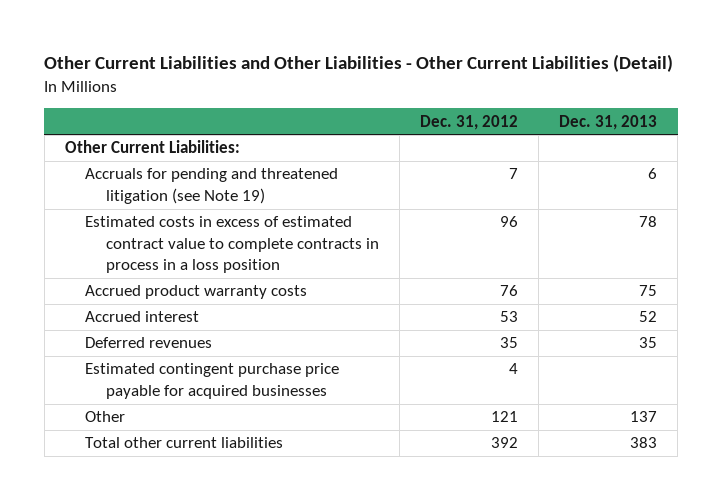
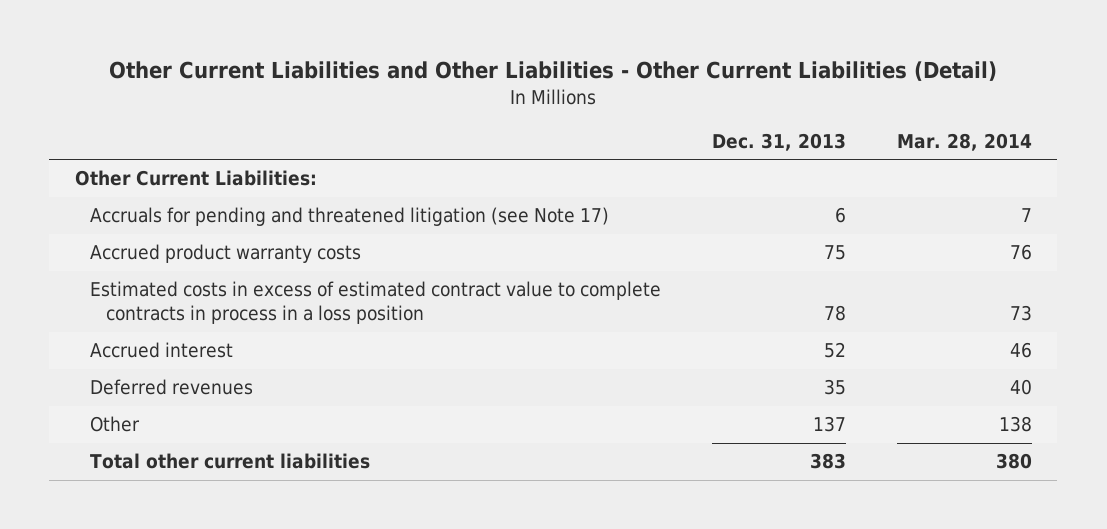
- | Dec. 31, 2012 | Dec. 31, 2013
+ | Dec. 31, 2013 | Mar. 28, 2014
- Accruals for pending and threatened litigation (see Note 19) | 7 | 6
+ Accruals for pending and threatened litigation (see Note 17) | 6 | 7
moved down: Estimated costs in excess of estimated contract value to complete contracts in process in a loss position | 78 | 73
- Estimated contingent purchase price payable for acquired businesses | 4 |

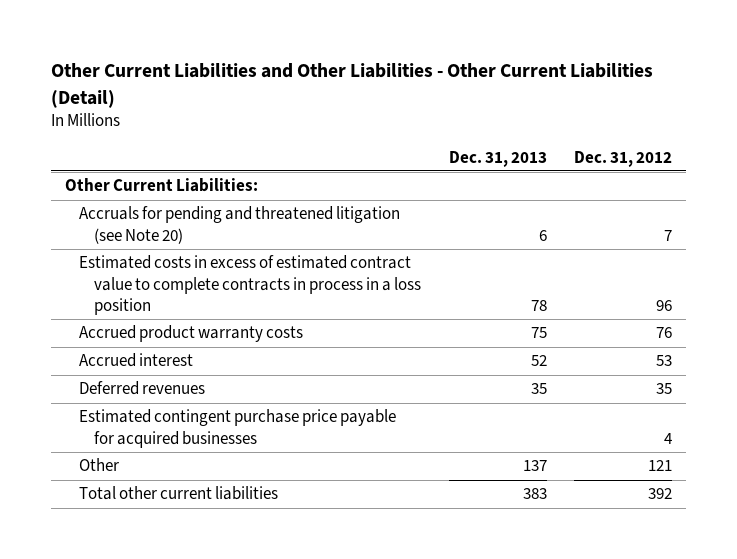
- | Dec. 31, 2013 | Mar. 28, 2014
+ | Dec. 31, 2013 | Dec. 31, 2012
- Accruals for pending and threatened litigation (see Note 17) | 6 | 7
+ Accruals for pending and threatened litigation (see Note 20) | 6 | 7
moved down: Accrued product warranty costs | 75 | 76
+ Estimated contingent purchase price payable for acquired businesses | | 4

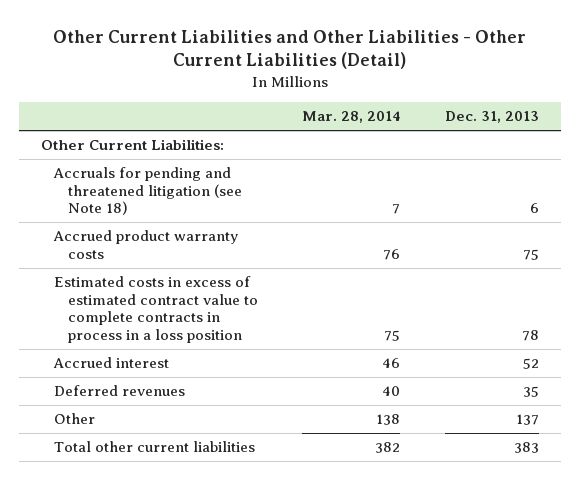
- | Dec. 31, 2013 | Dec. 31, 2012
+ | Mar. 28, 2014 | Dec. 31, 2013
- Accruals for pending and threatened litigation (see Note 20) | 6 | 7
+ Accruals for pending and threatened litigation (see Note 18) | 7 | 6
moved down: Estimated costs in excess of estimated contract value to complete contracts in process in a loss position | 75 | 78
- Estimated contingent purchase price payable for acquired businesses | | 4

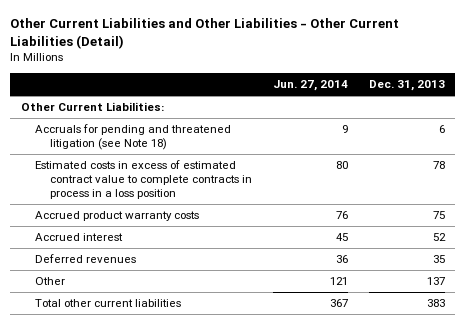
- | Mar. 28, 2014 | Dec. 31, 2013
+ | Jun. 27, 2014 | Dec. 31, 2013
moved down: Accrued product warranty costs | 76 | 75

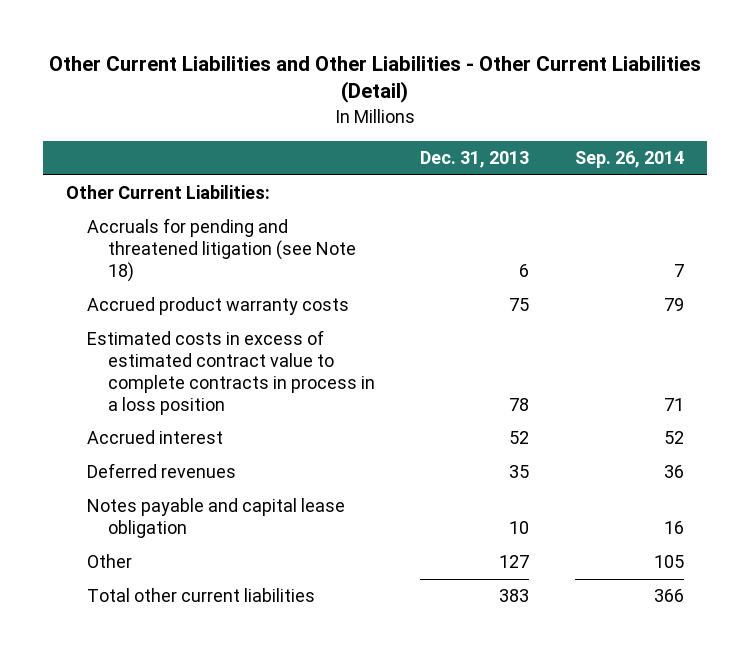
- | Jun. 27, 2014 | Dec. 31, 2013
+ | Dec. 31, 2013 | Sep. 26, 2014
moved down: Estimated costs in excess of estimated contract value to complete contracts in process in a loss position | 78 | 71
- Other | 121 | 137
+ Notes payable and capital lease obligation | 10 | 16
+ Other | 127 | 105

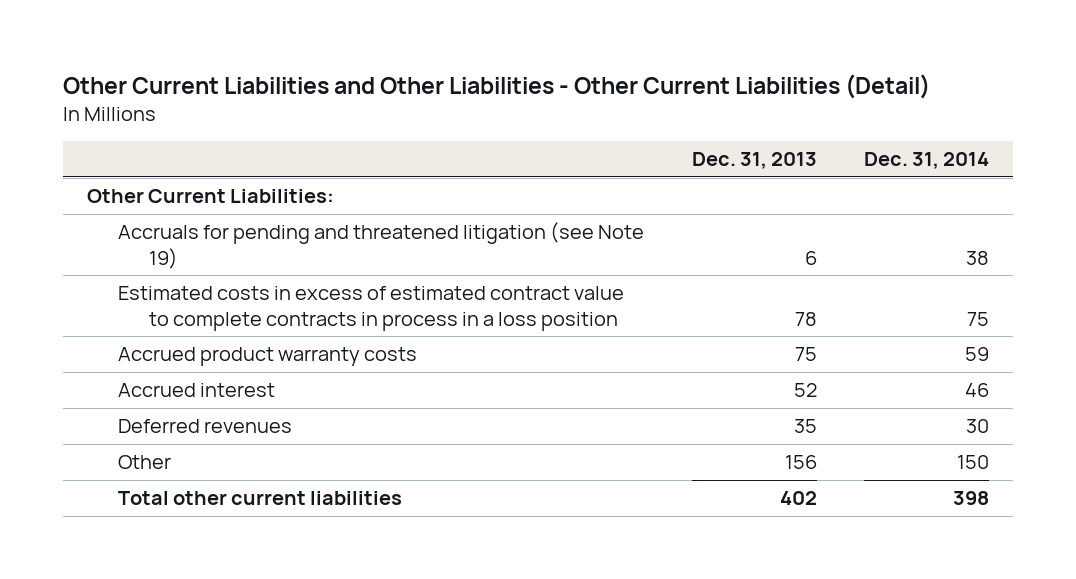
- | Dec. 31, 2013 | Sep. 26, 2014
+ | Dec. 31, 2013 | Dec. 31, 2014
- Accruals for pending and threatened litigation (see Note 18) | 6 | 7
+ Accruals for pending and threatened litigation (see Note 19) | 6 | 38
moved down: Accrued product warranty costs | 75 | 59
- Notes payable and capital lease obligation | 10 | 16
- Other | 127 | 105
- Total other current liabilities | 383 | 366
+ Other | 156 | 150
+ Total other current liabilities | 402 | 398

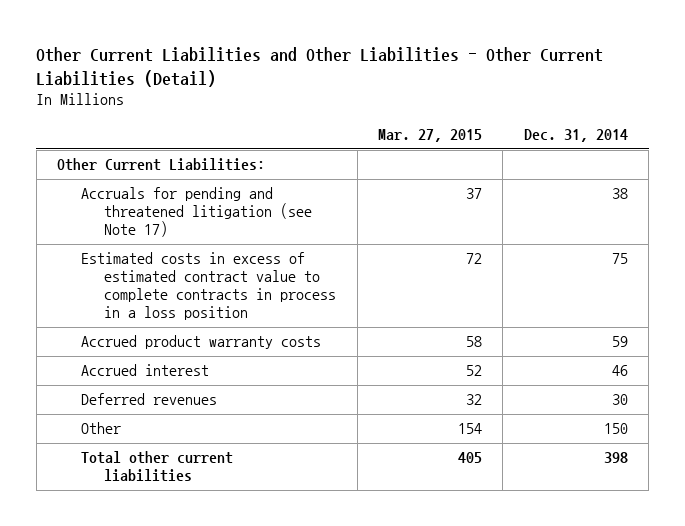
- | Dec. 31, 2013 | Dec. 31, 2014
+ | Mar. 27, 2015 | Dec. 31, 2014
- Accruals for pending and threatened litigation (see Note 19) | 6 | 38
+ Accruals for pending and threatened litigation (see Note 17) | 37 | 38

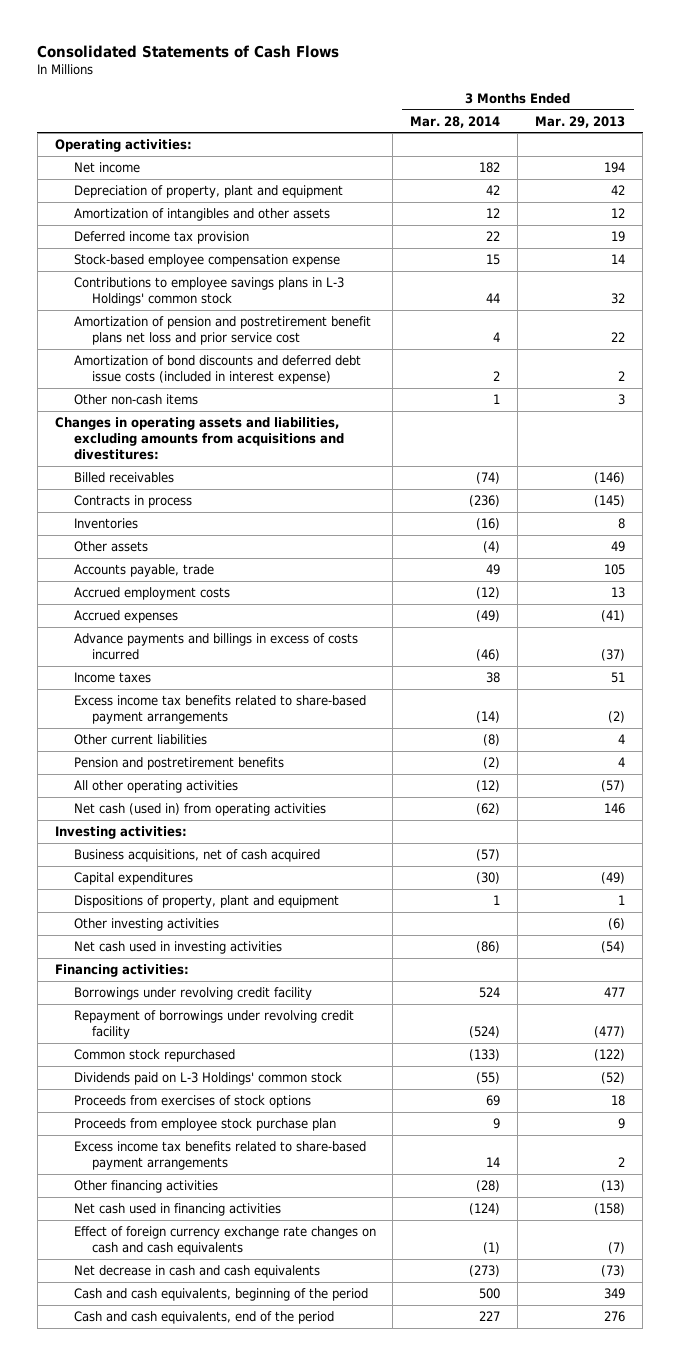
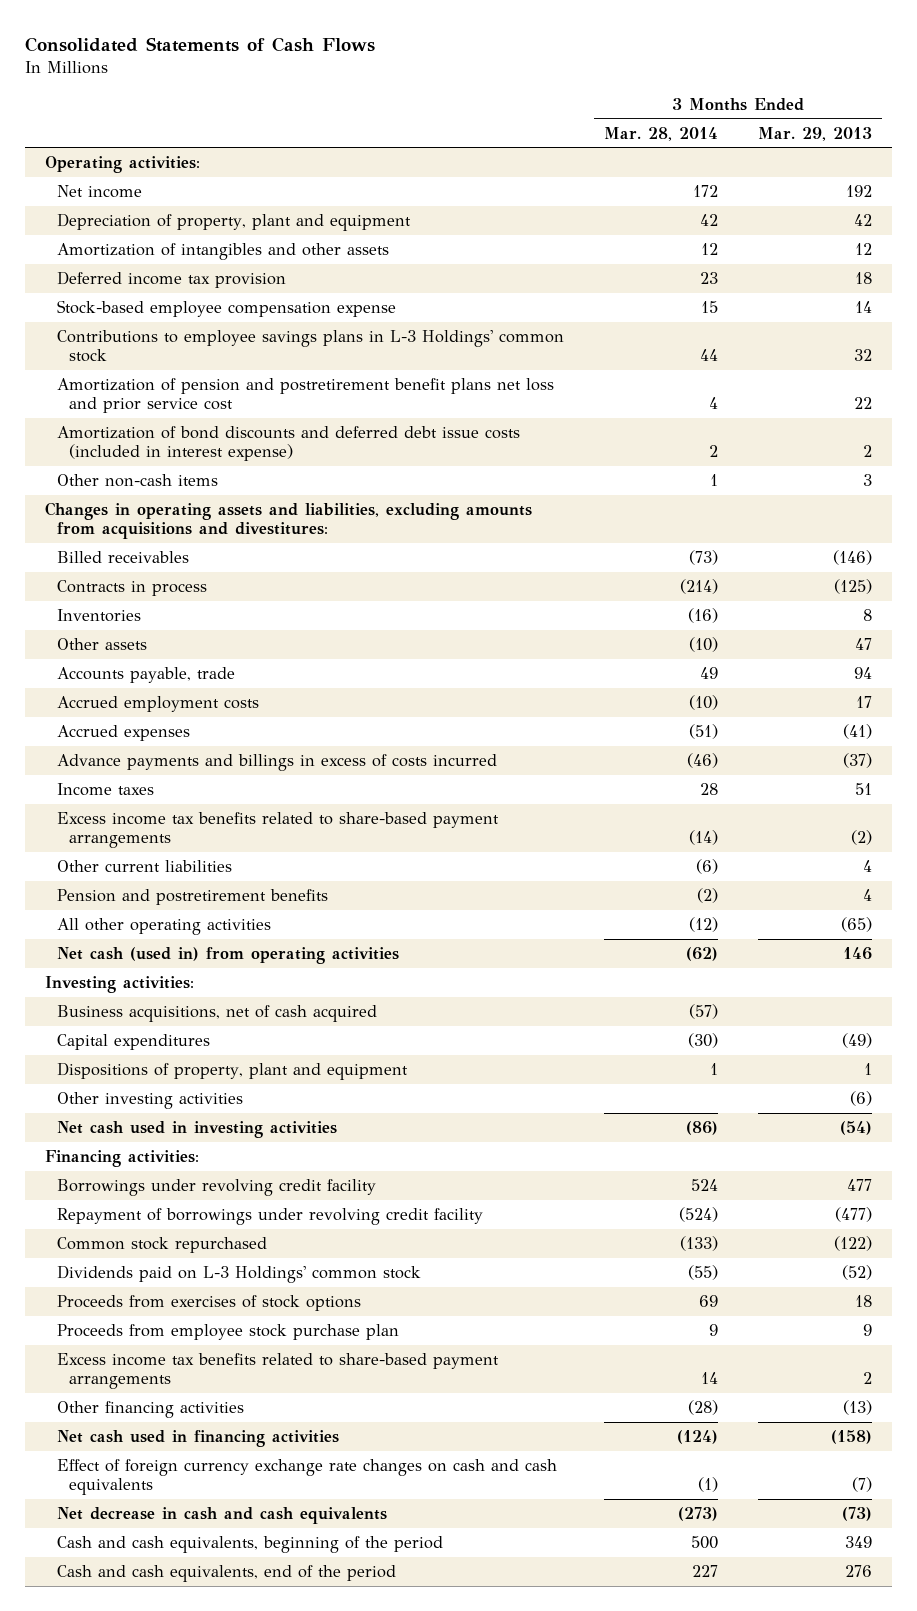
- Net income | 182 | 194
+ Net income | 172 | 192
- Deferred income tax provision | 22 | 19
+ Deferred income tax provision | 23 | 18
- Billed receivables | (74) | (146)
- Contracts in process | (236) | (145)
+ Billed receivables | (73) | (146)
+ Contracts in process | (214) | (125)
- Other assets | (4) | 49
- Accounts payable, trade | 49 | 105
- Accrued employment costs | (12) | 13
- Accrued expenses | (49) | (41)
+ Other assets | (10) | 47
+ Accounts payable, trade | 49 | 94
+ Accrued employment costs | (10) | 17
+ Accrued expenses | (51) | (41)
- Income taxes | 38 | 51
+ Income taxes | 28 | 51
- Other current liabilities | (8) | 4
+ Other current liabilities | (6) | 4
- All other operating activities | (12) | (57)
+ All other operating activities | (12) | (65)

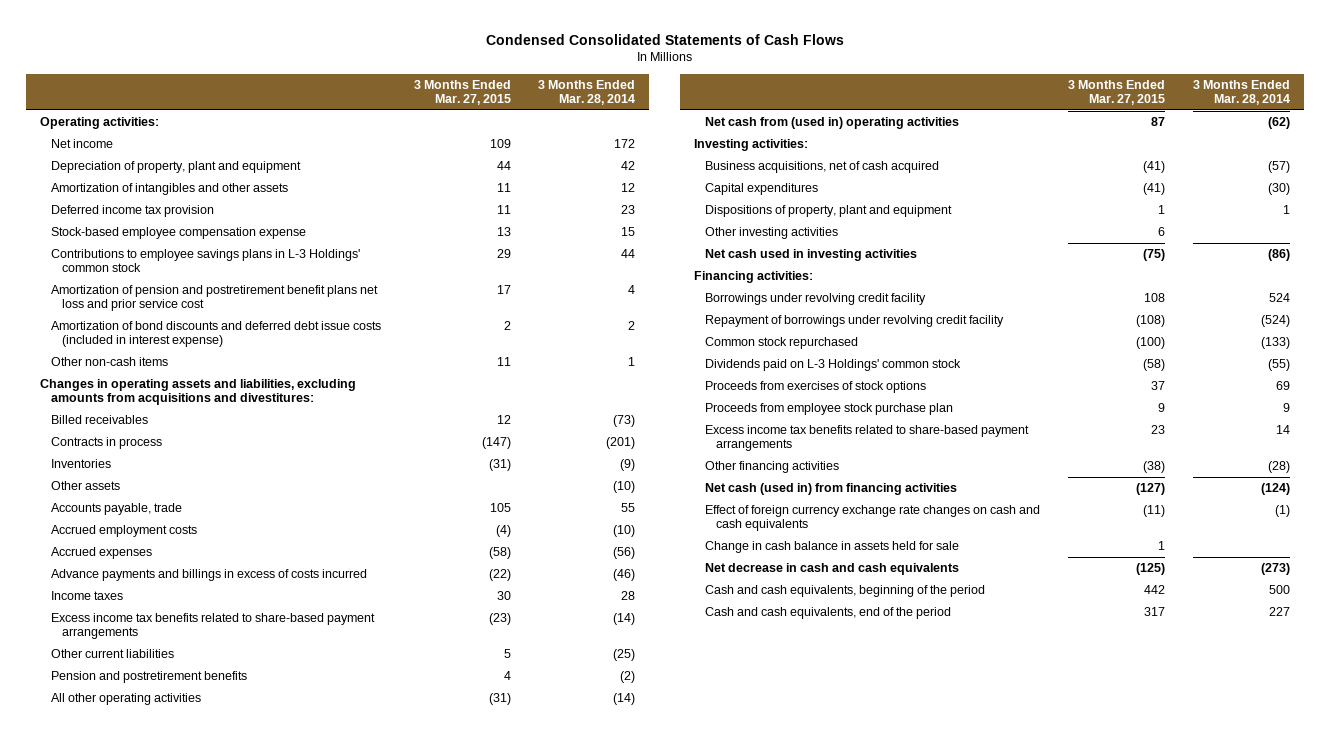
- Consolidated Statements of Cash Flows
+ Condensed Consolidated Statements of Cash Flows
- | 3 Months Ended Mar. 28, 2014 | 3 Months Ended Mar. 29, 2013
+ | 3 Months Ended Mar. 27, 2015 | 3 Months Ended Mar. 28, 2014
- Contracts in process | (214) | (125)
- Inventories | (16) | 8
+ Contracts in process | (147) | (201)
+ Inventories | (31) | (9)
- Accounts payable, trade | 49 | 94
+ Accounts payable, trade | 105 | 55
- Accrued expenses | (51) | (41)
+ Accrued expenses | (58) | (56)
- Other current liabilities | (6) | 4
+ Other current liabilities | 5 | (25)
- All other operating activities | (12) | (65)
- Net cash (used in) from operating activities | (62) | 146
+ All other operating activities | (31) | (14)
+ Net cash from (used in) operating activities | 87 | (62)
- Net cash used in financing activities | (124) | (158)
+ Net cash (used in) from financing activities | (127) | (124)
+ Change in cash balance in assets held for sale | 1 |

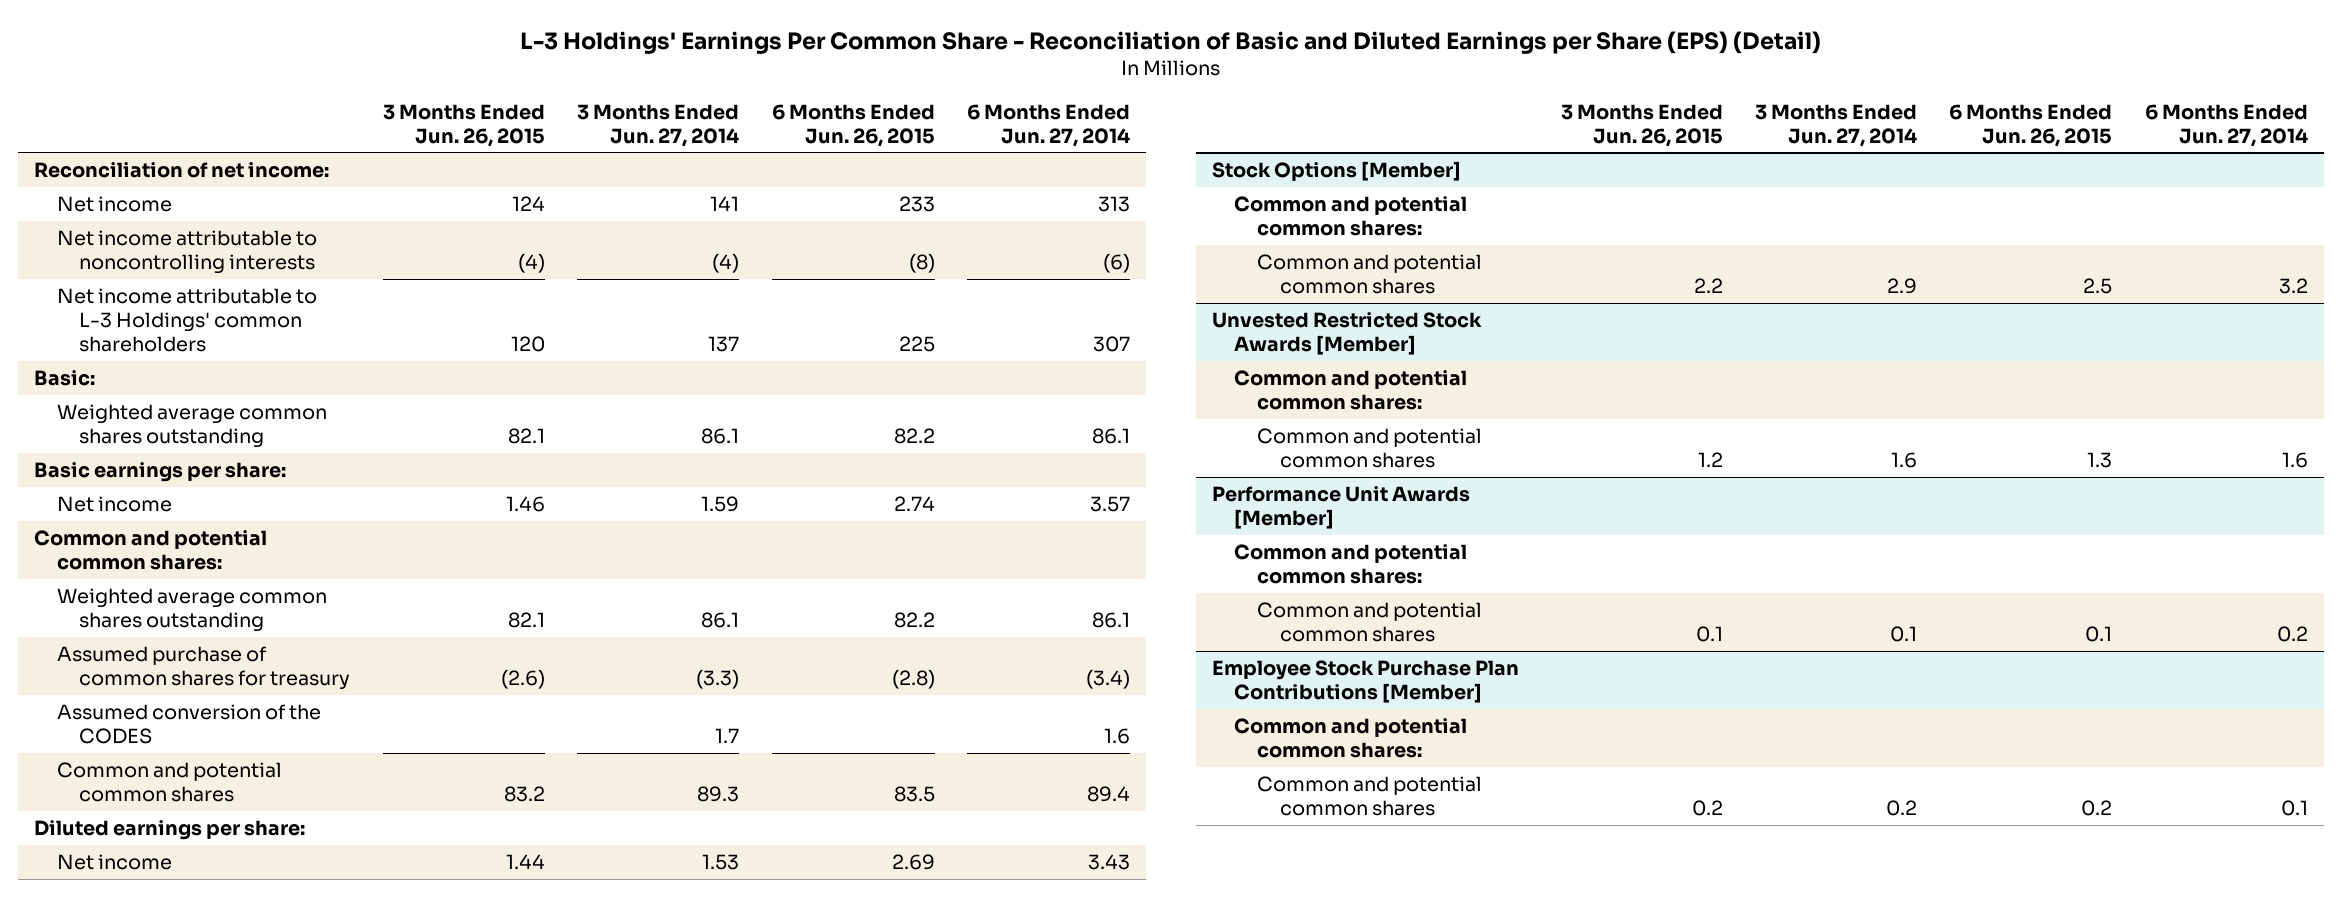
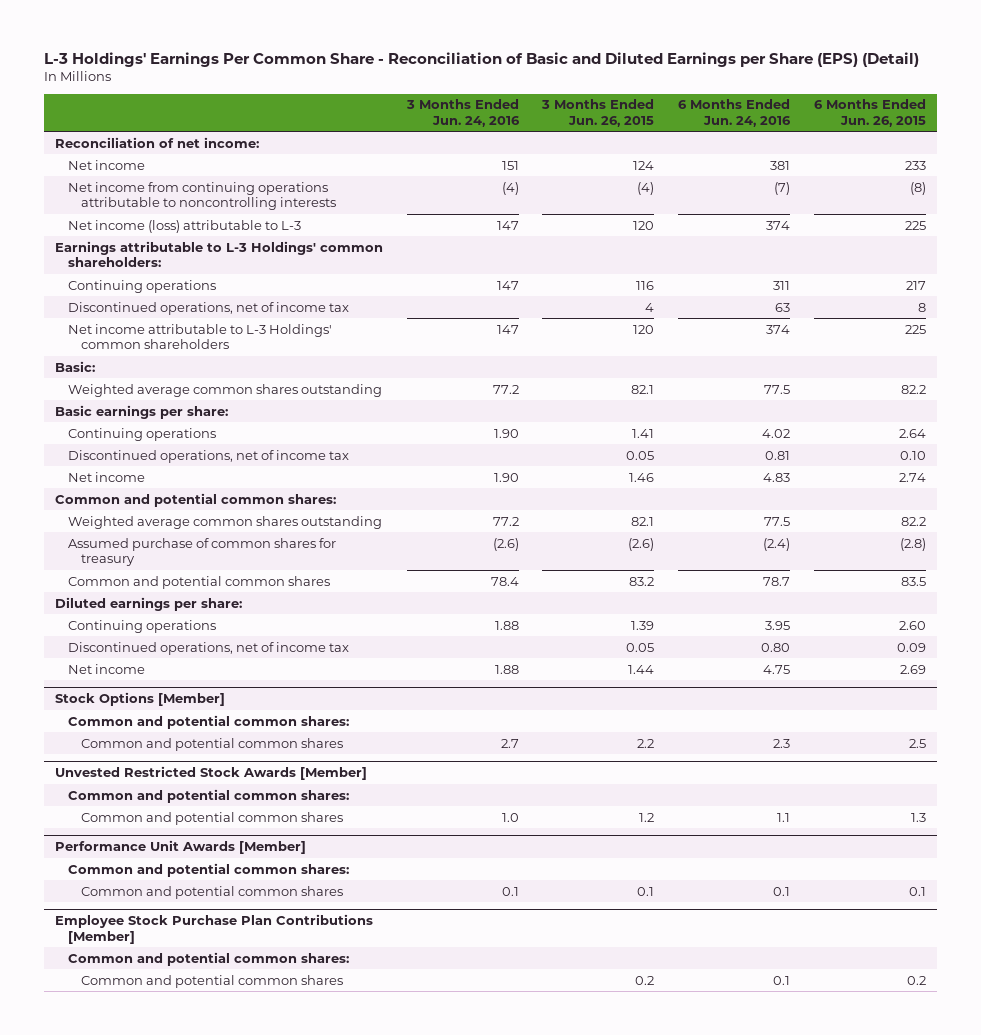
- | 3 Months Ended Jun. 26, 2015 | 3 Months Ended Jun. 27, 2014 | 6 Months Ended Jun. 26, 2015 | 6 Months Ended Jun. 27, 2014
+ | 3 Months Ended Jun. 24, 2016 | 3 Months Ended Jun. 26, 2015 | 6 Months Ended Jun. 24, 2016 | 6 Months Ended Jun. 26, 2015
- Net income attributable to noncontrolling interests | (4) | (4) | (8) | (6)
+ Net income from continuing operations attributable to noncontrolling interests | (4) | (4) | (7) | (8)
+ Net income (loss) attributable to L-3 | 147 | 120 | 374 | 225
+ Earnings attributable to L-3 Holdings' common shareholders:
+ Continuing operations | 147 | 116 | 311 | 217
+ Discontinued operations, net of income tax | | 4 | 63 | 8
+ Continuing operations | 1.90 | 1.41 | 4.02 | 2.64
+ Discontinued operations, net of income tax | | 0.05 | 0.81 | 0.10
- Assumed conversion of the CODES | | 1.7 | | 1.6
+ Continuing operations | 1.88 | 1.39 | 3.95 | 2.60
+ Discontinued operations, net of income tax | | 0.05 | 0.80 | 0.09

